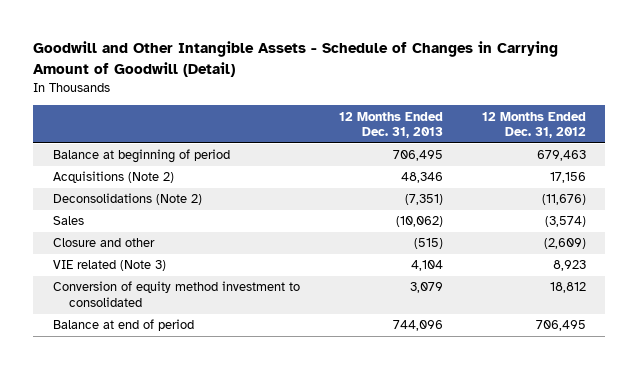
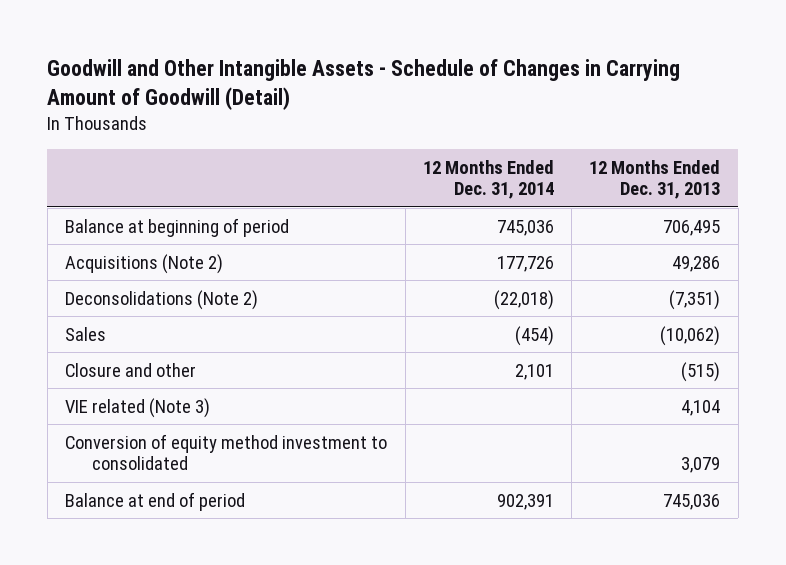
- | 12 Months Ended Dec. 31, 2013 | 12 Months Ended Dec. 31, 2012
+ | 12 Months Ended Dec. 31, 2014 | 12 Months Ended Dec. 31, 2013
- Acquisitions (Note 2) | 48,346 | 17,156
+ Acquisitions (Note 2) | 177,726 | 49,286
- Balance at end of period | 744,096 | 706,495
+ Balance at end of period | 902,391 | 745,036

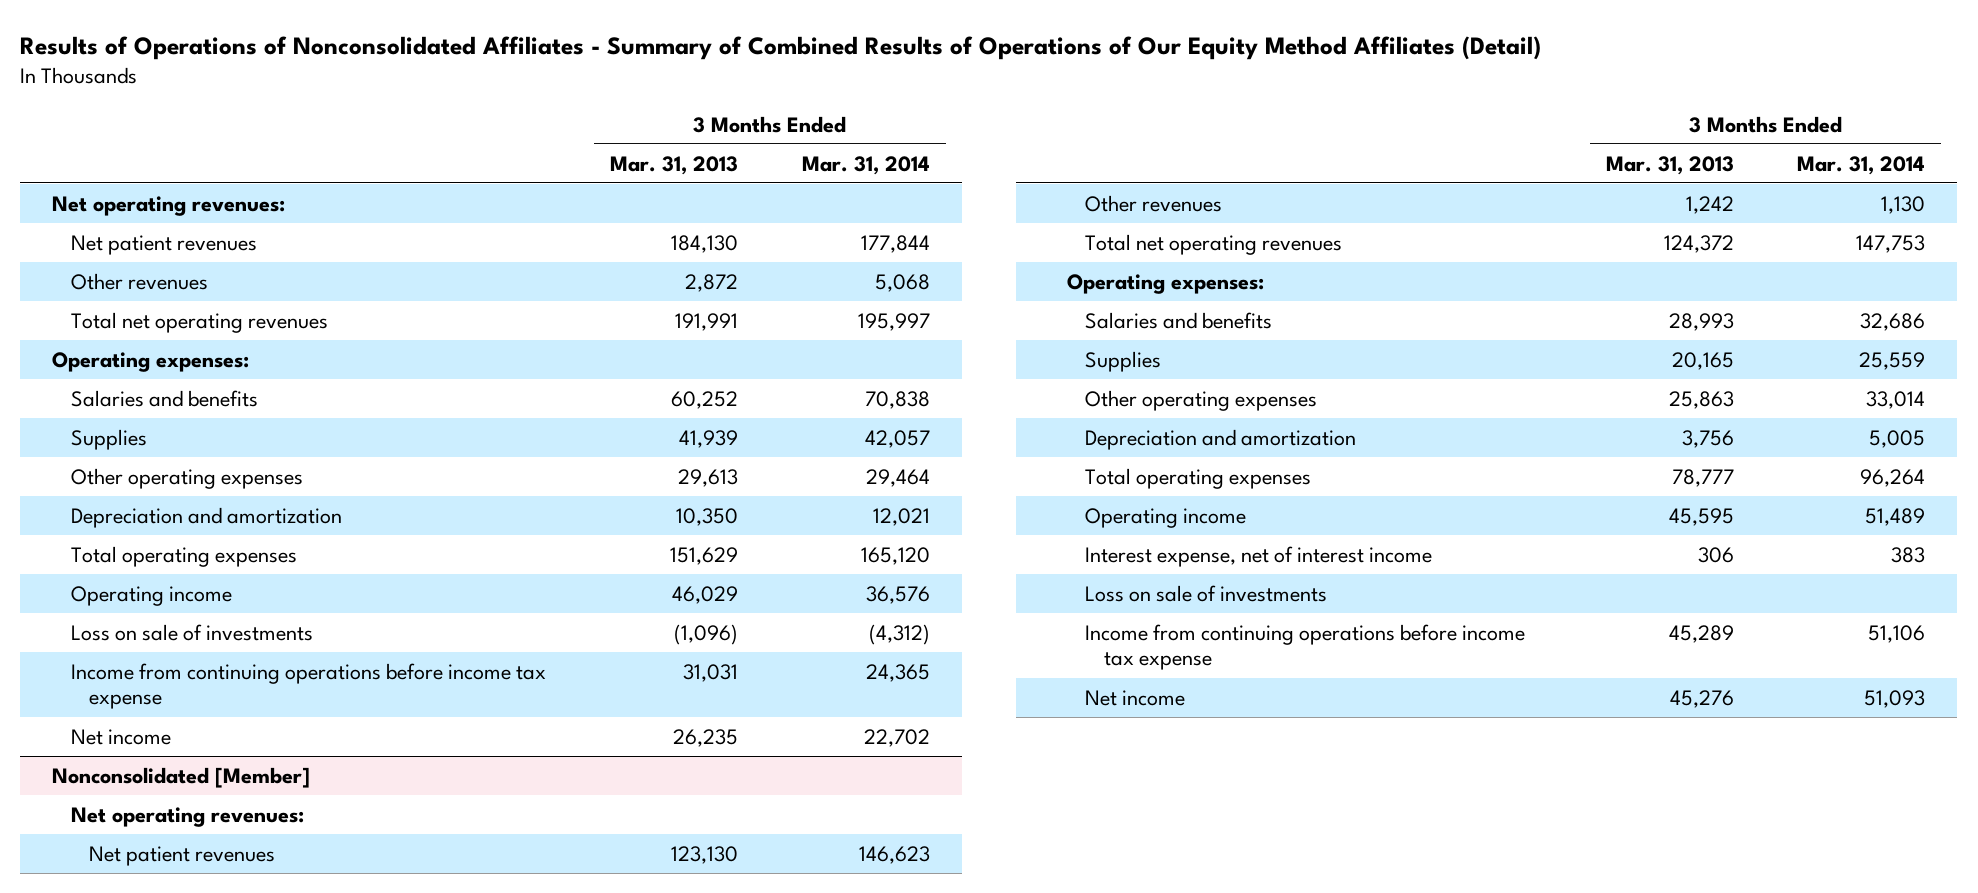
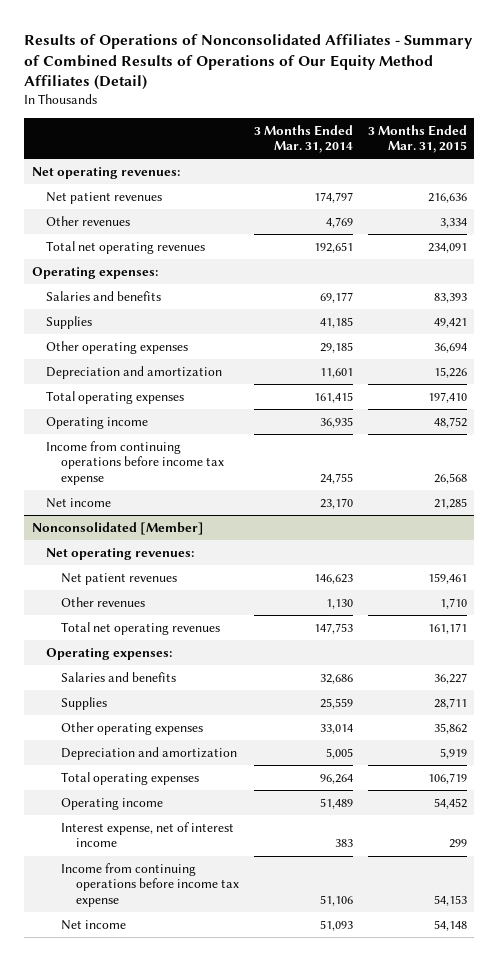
- | 3 Months Ended Mar. 31, 2013 | 3 Months Ended Mar. 31, 2014
+ | 3 Months Ended Mar. 31, 2014 | 3 Months Ended Mar. 31, 2015
- Net patient revenues | 184,130 | 177,844
- Other revenues | 2,872 | 5,068
- Total net operating revenues | 191,991 | 195,997
+ Net patient revenues | 174,797 | 216,636
+ Other revenues | 4,769 | 3,334
+ Total net operating revenues | 192,651 | 234,091
- Salaries and benefits | 60,252 | 70,838
- Supplies | 41,939 | 42,057
- Other operating expenses | 29,613 | 29,464
- Depreciation and amortization | 10,350 | 12,021
- Total operating expenses | 151,629 | 165,120
- Operating income | 46,029 | 36,576
- Loss on sale of investments | (1,096) | (4,312)
- Income from continuing operations before income tax expense | 31,031 | 24,365
- Net income | 26,235 | 22,702
+ Salaries and benefits | 69,177 | 83,393
+ Supplies | 41,185 | 49,421
+ Other operating expenses | 29,185 | 36,694
+ Depreciation and amortization | 11,601 | 15,226
+ Total operating expenses | 161,415 | 197,410
+ Operating income | 36,935 | 48,752
+ Income from continuing operations before income tax expense | 24,755 | 26,568
+ Net income | 23,170 | 21,285
@ Nonconsolidated [Member]
- Loss on sale of investments

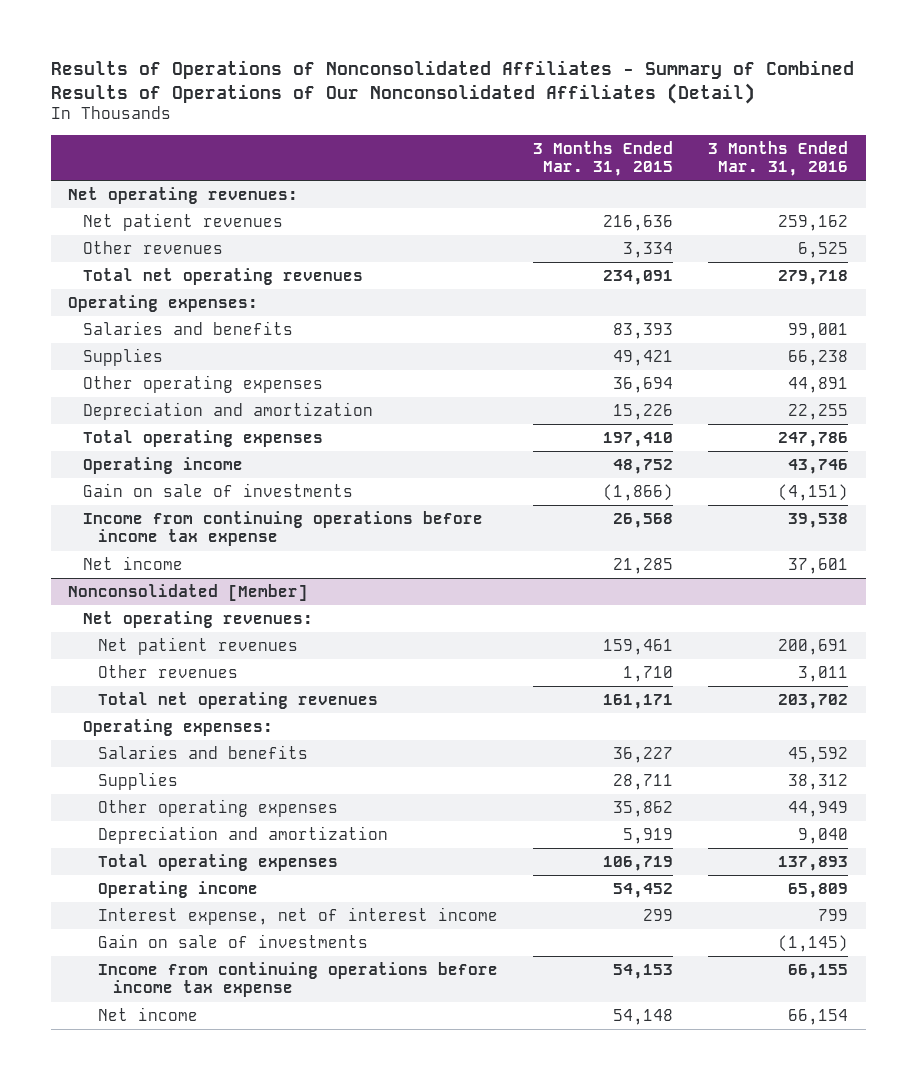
- Results of Operations of Nonconsolidated Affiliates - Summary of Combined Results of Operations of Our Equity Method Affiliates (Detail)
+ Results of Operations of Nonconsolidated Affiliates - Summary of Combined Results of Operations of Our Nonconsolidated Affiliates (Detail)
- | 3 Months Ended Mar. 31, 2014 | 3 Months Ended Mar. 31, 2015
+ | 3 Months Ended Mar. 31, 2015 | 3 Months Ended Mar. 31, 2016
+ Gain on sale of investments | (1,866) | (4,151)
@ Nonconsolidated [Member]
+ Gain on sale of investments | | (1,145)

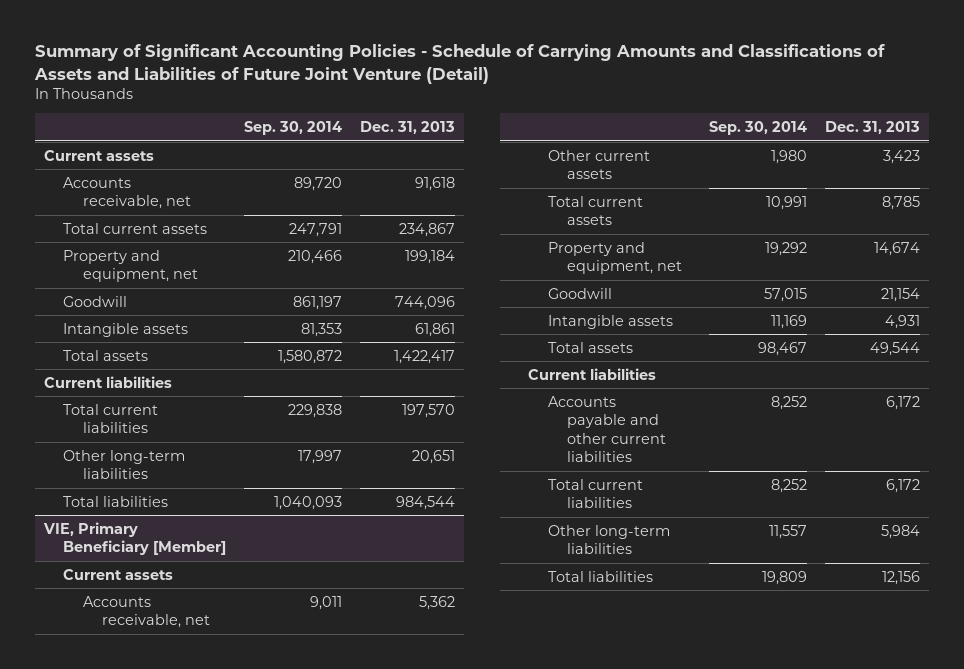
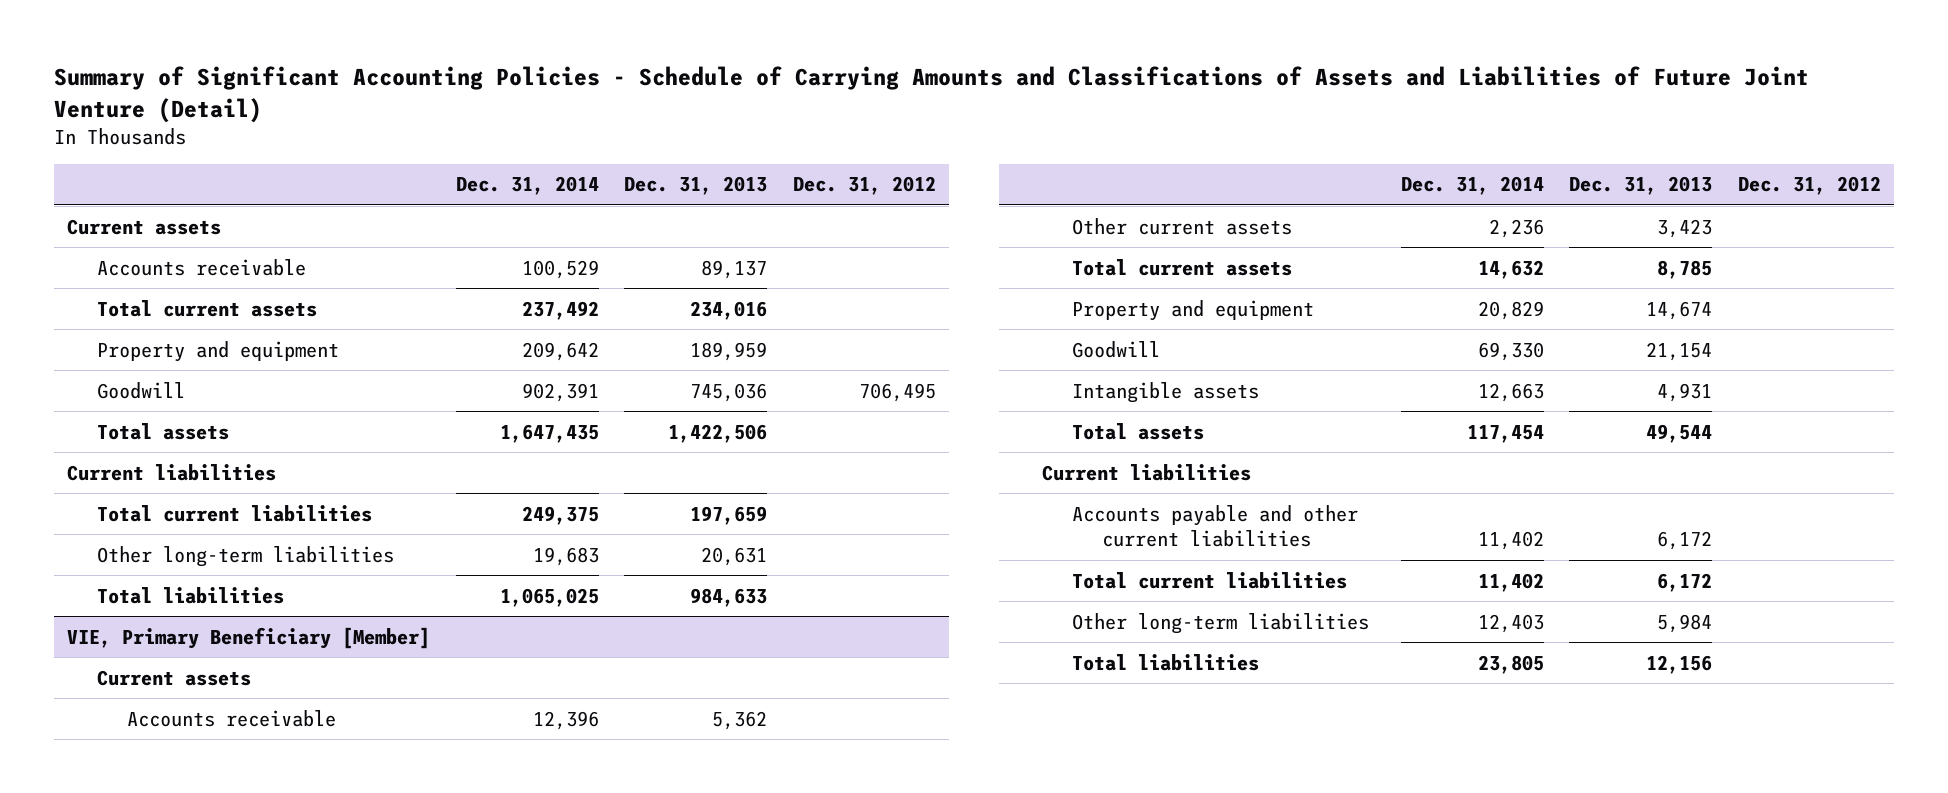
- | Sep. 30, 2014 | Dec. 31, 2013
+ | Dec. 31, 2014 | Dec. 31, 2013 | Dec. 31, 2012
- Accounts receivable, net | 89,720 | 91,618
- Total current assets | 247,791 | 234,867
- Property and equipment, net | 210,466 | 199,184
- Goodwill | 861,197 | 744,096
- Intangible assets | 81,353 | 61,861
- Total assets | 1,580,872 | 1,422,417
+ Accounts receivable | 100,529 | 89,137 |
+ Total current assets | 237,492 | 234,016 |
+ Property and equipment | 209,642 | 189,959 |
+ Goodwill | 902,391 | 745,036 | 706,495
+ Total assets | 1,647,435 | 1,422,506 |
- Total current liabilities | 229,838 | 197,570
- Other long-term liabilities | 17,997 | 20,651
- Total liabilities | 1,040,093 | 984,544
+ Total current liabilities | 249,375 | 197,659 |
+ Other long-term liabilities | 19,683 | 20,631 |
+ Total liabilities | 1,065,025 | 984,633 |
@ VIE, Primary Beneficiary [Member]
- Accounts receivable, net | 9,011 | 5,362
+ Accounts receivable | 12,396 | 5,362 |
- Property and equipment, net | 19,292 | 14,674
+ Property and equipment | 20,829 | 14,674 |

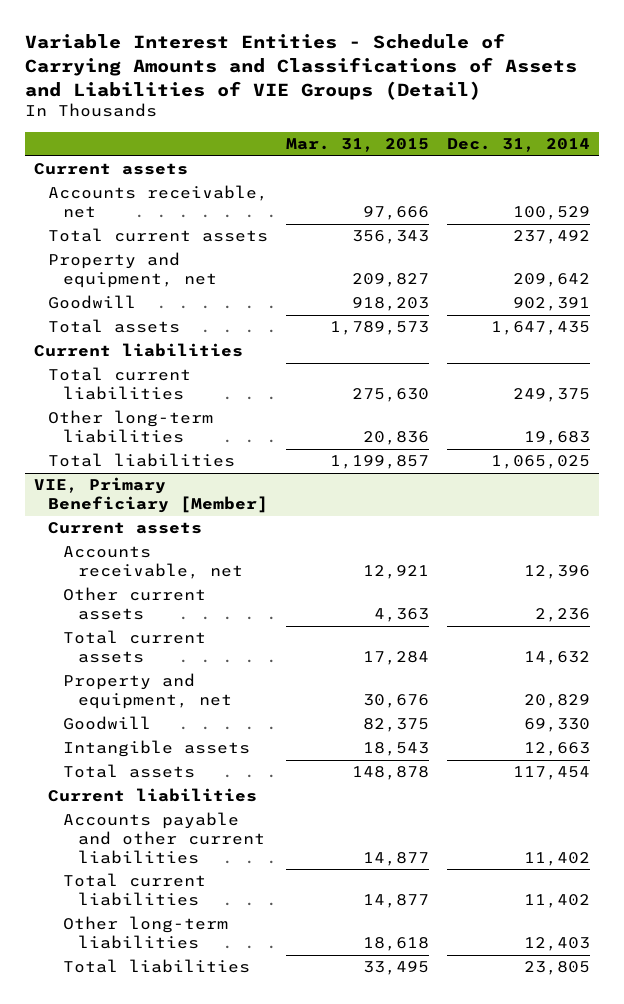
- Summary of Significant Accounting Policies - Schedule of Carrying Amounts and Classifications of Assets and Liabilities of Future Joint Venture (Detail)
+ Variable Interest Entities - Schedule of Carrying Amounts and Classifications of Assets and Liabilities of VIE Groups (Detail)
- | Dec. 31, 2014 | Dec. 31, 2013 | Dec. 31, 2012
+ | Mar. 31, 2015 | Dec. 31, 2014
- Accounts receivable | 100,529 | 89,137 |
+ Accounts receivable, net | 97,666 | 100,529
- Property and equipment | 209,642 | 189,959 |
+ Property and equipment, net | 209,827 | 209,642
@ VIE, Primary Beneficiary [Member]
- Accounts receivable | 12,396 | 5,362 |
+ Accounts receivable, net | 12,921 | 12,396
- Property and equipment | 20,829 | 14,674 |
+ Property and equipment, net | 30,676 | 20,829

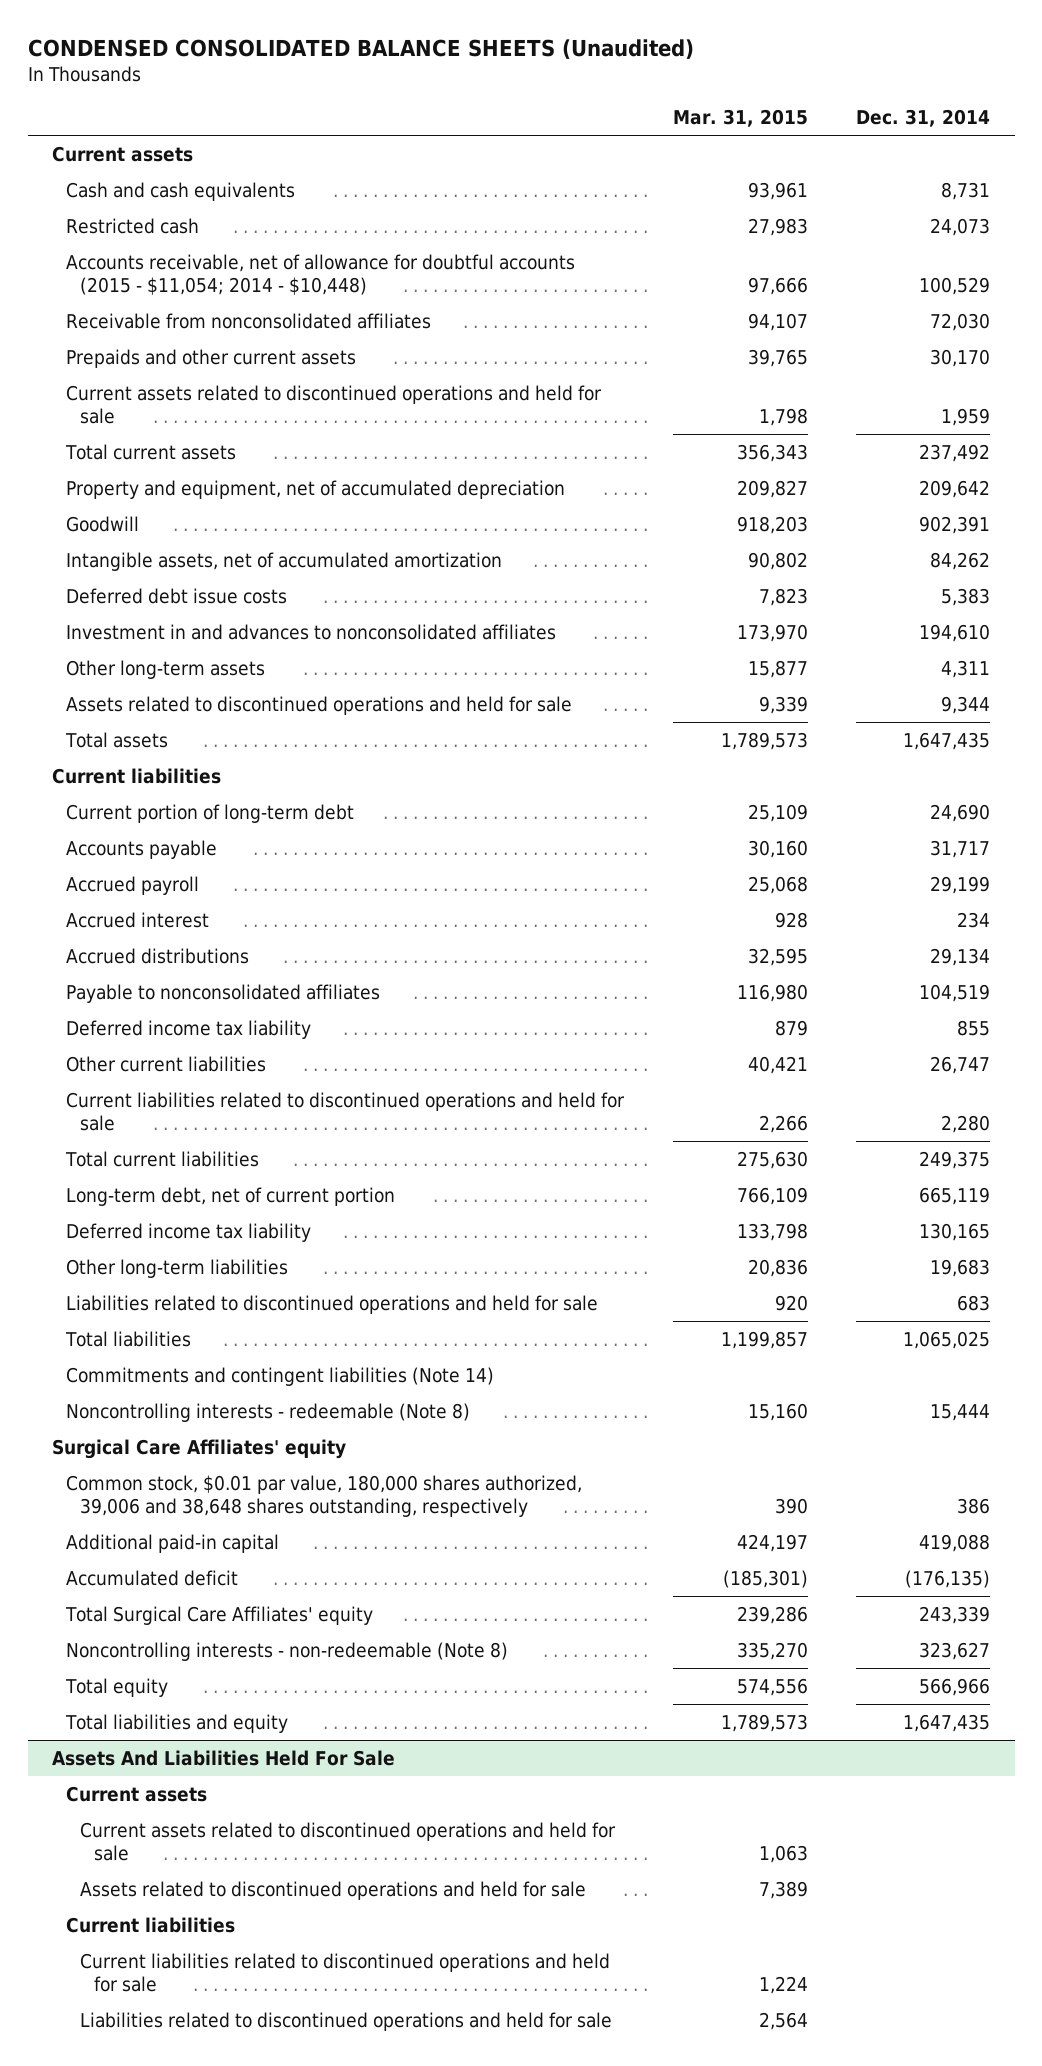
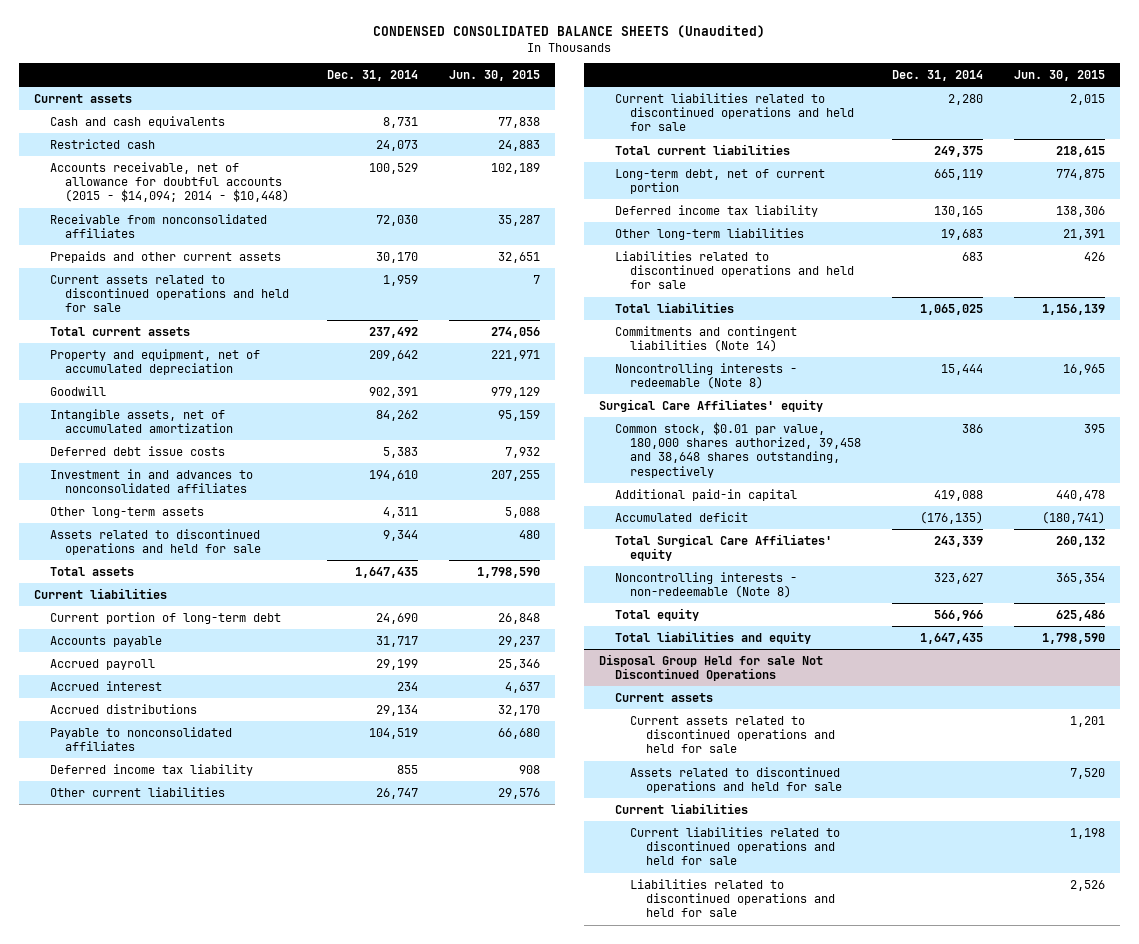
- | Mar. 31, 2015 | Dec. 31, 2014
+ | Dec. 31, 2014 | Jun. 30, 2015
- Accounts receivable, net of allowance for doubtful accounts (2015 - $11,054; 2014 - $10,448) | 97,666 | 100,529
+ Accounts receivable, net of allowance for doubtful accounts (2015 - $14,094; 2014 - $10,448) | 100,529 | 102,189
- Common stock, $0.01 par value, 180,000 shares authorized, 39,006 and 38,648 shares outstanding, respectively | 390 | 386
+ Common stock, $0.01 par value, 180,000 shares authorized, 39,458 and 38,648 shares outstanding, respectively | 386 | 395
- Assets And Liabilities Held For Sale
+ Disposal Group Held for sale Not Discontinued Operations

